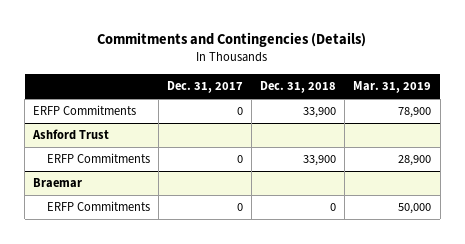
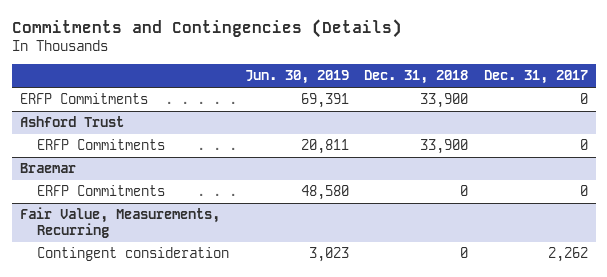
- | Dec. 31, 2017 | Dec. 31, 2018 | Mar. 31, 2019
+ | Jun. 30, 2019 | Dec. 31, 2018 | Dec. 31, 2017
+ Fair Value, Measurements, Recurring
+ Contingent consideration | 3,023 | 0 | 2,262

